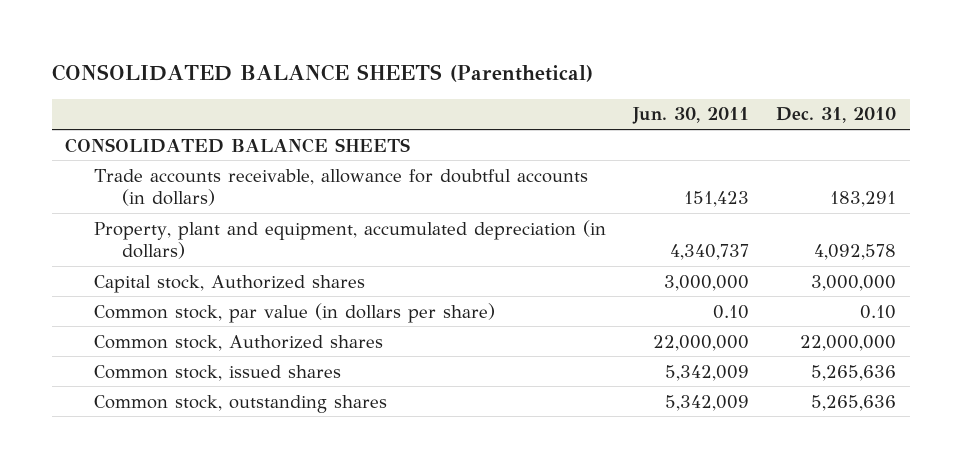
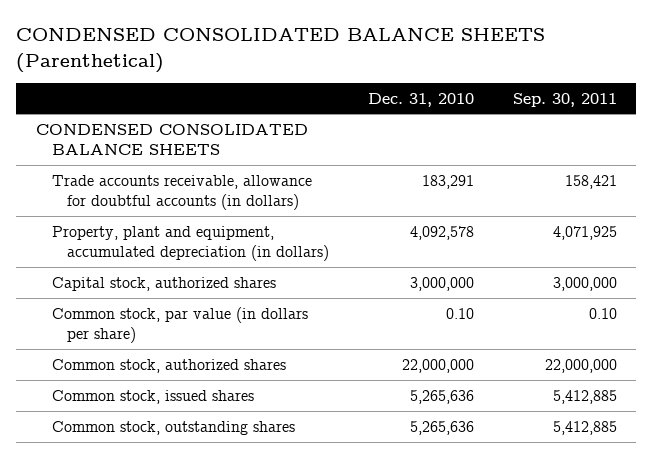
- CONSOLIDATED BALANCE SHEETS (Parenthetical)
+ CONDENSED CONSOLIDATED BALANCE SHEETS (Parenthetical)
- | Jun. 30, 2011 | Dec. 31, 2010
+ | Dec. 31, 2010 | Sep. 30, 2011
- CONSOLIDATED BALANCE SHEETS
+ CONDENSED CONSOLIDATED BALANCE SHEETS
- Capital stock, Authorized shares | 3,000,000 | 3,000,000
+ Capital stock, authorized shares | 3,000,000 | 3,000,000
- Common stock, Authorized shares | 22,000,000 | 22,000,000
+ Common stock, authorized shares | 22,000,000 | 22,000,000

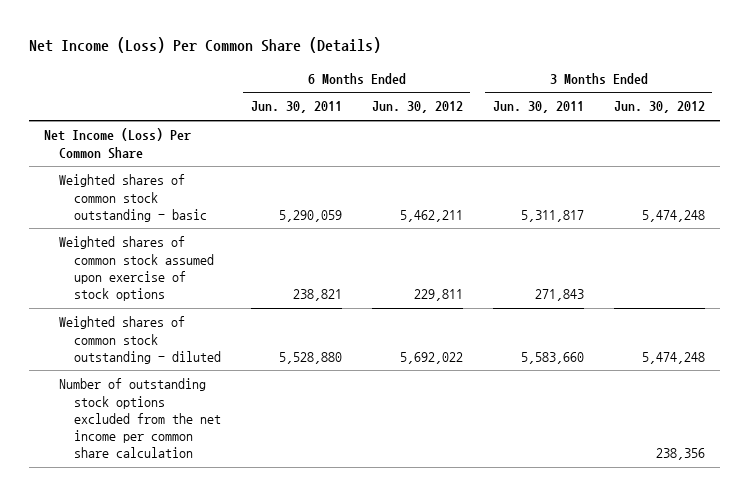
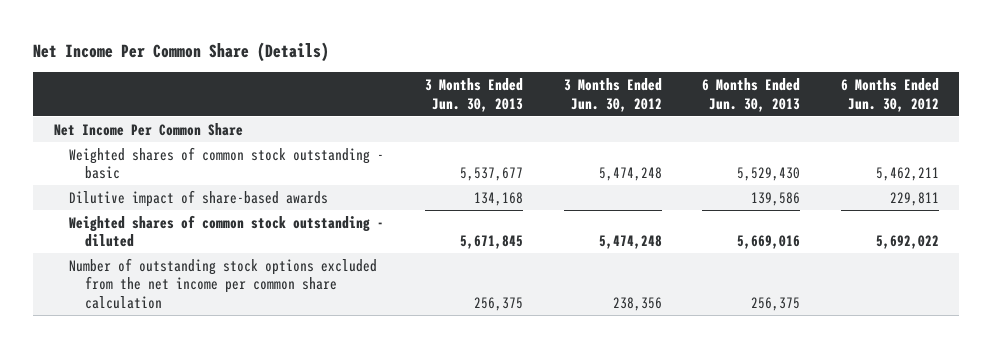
- Net Income (Loss) Per Common Share (Details)
+ Net Income Per Common Share (Details)
- | 6 Months Ended Jun. 30, 2011 | 6 Months Ended Jun. 30, 2012 | 3 Months Ended Jun. 30, 2011 | 3 Months Ended Jun. 30, 2012
+ | 3 Months Ended Jun. 30, 2013 | 3 Months Ended Jun. 30, 2012 | 6 Months Ended Jun. 30, 2013 | 6 Months Ended Jun. 30, 2012
- Net Income (Loss) Per Common Share
+ Net Income Per Common Share
- Weighted shares of common stock assumed upon exercise of stock options | 238,821 | 229,811 | 271,843 |
+ Dilutive impact of share-based awards | 134,168 | | 139,586 | 229,811

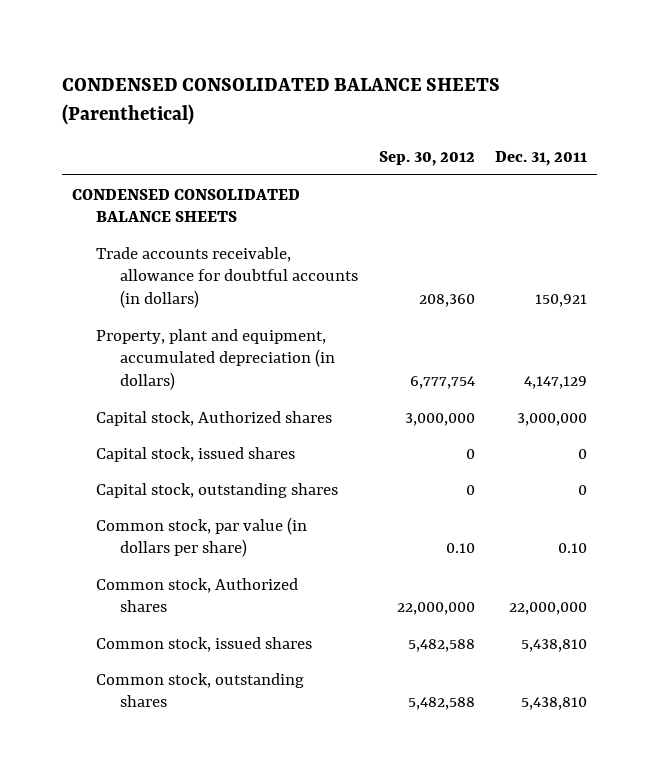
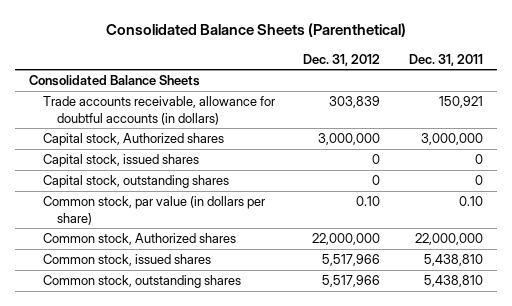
- CONDENSED CONSOLIDATED BALANCE SHEETS (Parenthetical)
+ Consolidated Balance Sheets (Parenthetical)
- | Sep. 30, 2012 | Dec. 31, 2011
+ | Dec. 31, 2012 | Dec. 31, 2011
- CONDENSED CONSOLIDATED BALANCE SHEETS
+ Consolidated Balance Sheets
- Property, plant and equipment, accumulated depreciation (in dollars) | 6,777,754 | 4,147,129

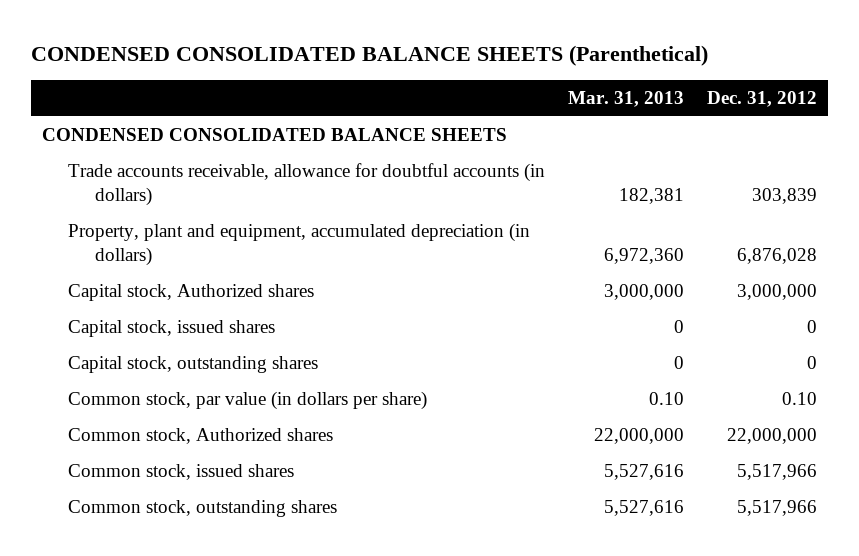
- Consolidated Balance Sheets (Parenthetical)
+ CONDENSED CONSOLIDATED BALANCE SHEETS (Parenthetical)
- | Dec. 31, 2012 | Dec. 31, 2011
+ | Mar. 31, 2013 | Dec. 31, 2012
- Consolidated Balance Sheets
+ CONDENSED CONSOLIDATED BALANCE SHEETS
+ Property, plant and equipment, accumulated depreciation (in dollars) | 6,972,360 | 6,876,028

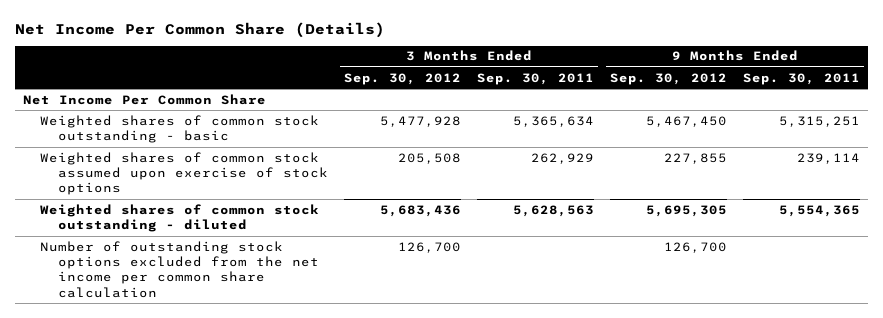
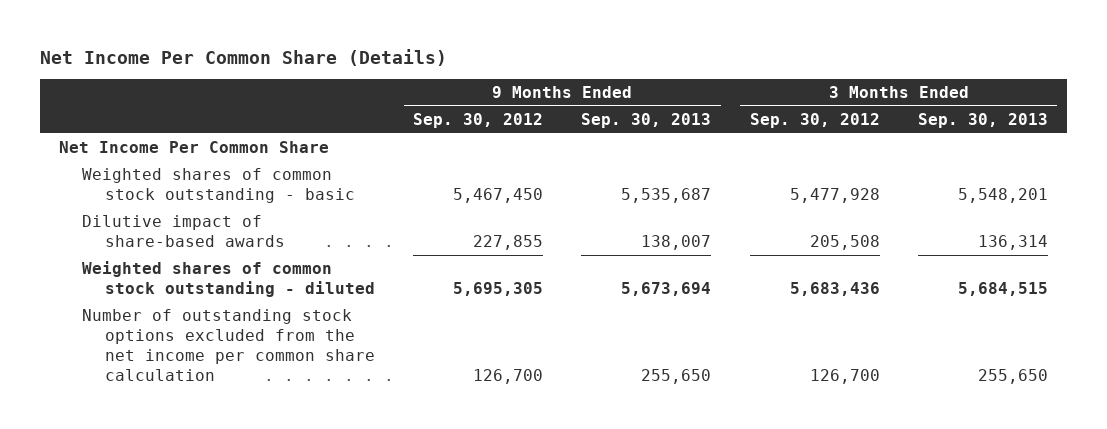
- | 3 Months Ended Sep. 30, 2012 | 3 Months Ended Sep. 30, 2011 | 9 Months Ended Sep. 30, 2012 | 9 Months Ended Sep. 30, 2011
+ | 9 Months Ended Sep. 30, 2012 | 9 Months Ended Sep. 30, 2013 | 3 Months Ended Sep. 30, 2012 | 3 Months Ended Sep. 30, 2013
- Weighted shares of common stock assumed upon exercise of stock options | 205,508 | 262,929 | 227,855 | 239,114
+ Dilutive impact of share-based awards | 227,855 | 138,007 | 205,508 | 136,314

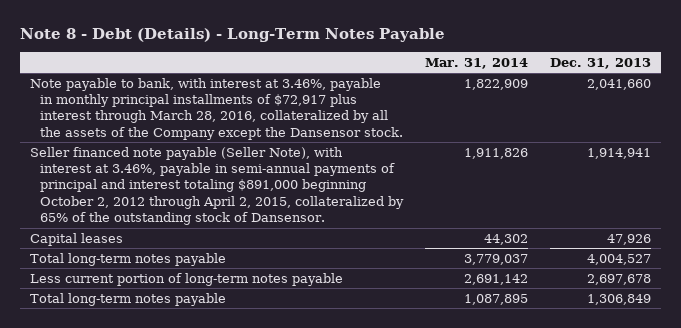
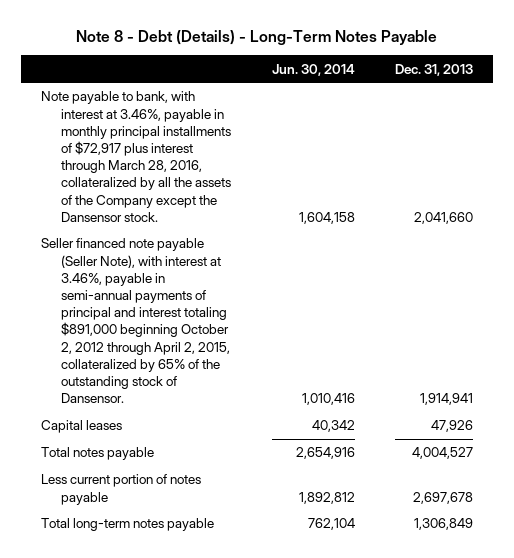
- | Mar. 31, 2014 | Dec. 31, 2013
+ | Jun. 30, 2014 | Dec. 31, 2013
- Total long-term notes payable | 3,779,037 | 4,004,527
- Less current portion of long-term notes payable | 2,691,142 | 2,697,678
+ Total notes payable | 2,654,916 | 4,004,527
+ Less current portion of notes payable | 1,892,812 | 2,697,678

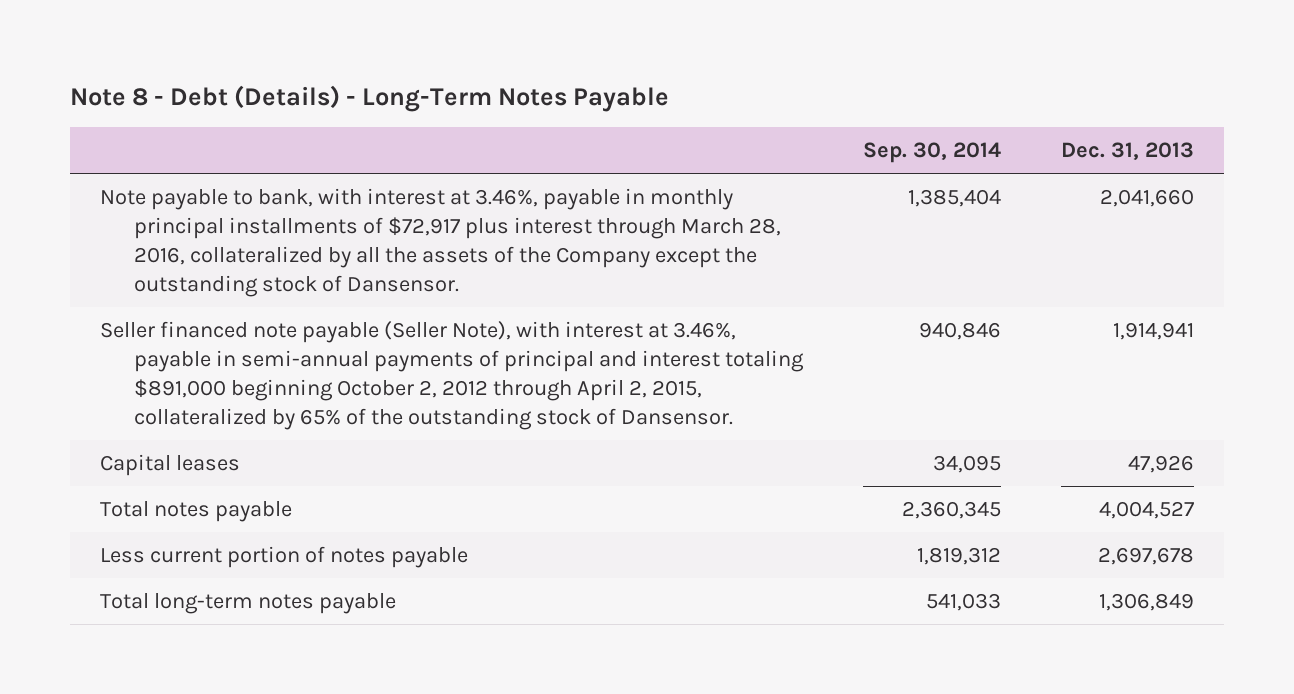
- | Jun. 30, 2014 | Dec. 31, 2013
+ | Sep. 30, 2014 | Dec. 31, 2013
- Note payable to bank, with interest at 3.46%, payable in monthly principal installments of $72,917 plus interest through March 28, 2016, collateralized by all the assets of the Company except the Dansensor stock. | 1,604,158 | 2,041,660
+ Note payable to bank, with interest at 3.46%, payable in monthly principal installments of $72,917 plus interest through March 28, 2016, collateralized by all the assets of the Company except the outstanding stock of Dansensor. | 1,385,404 | 2,041,660

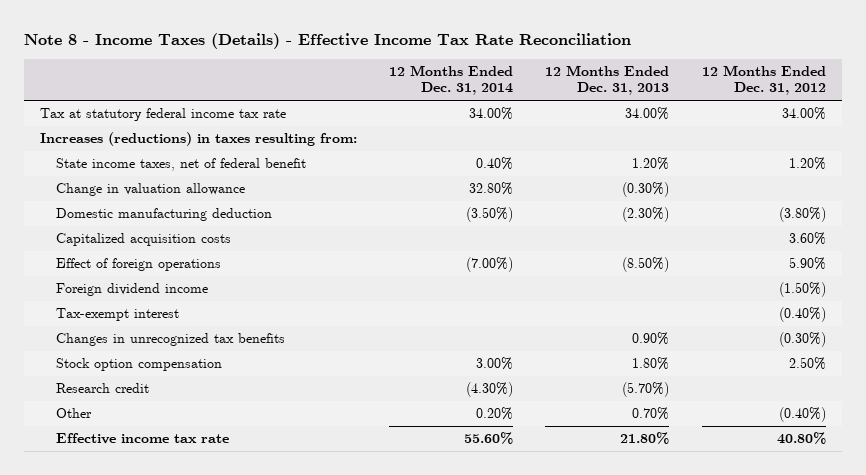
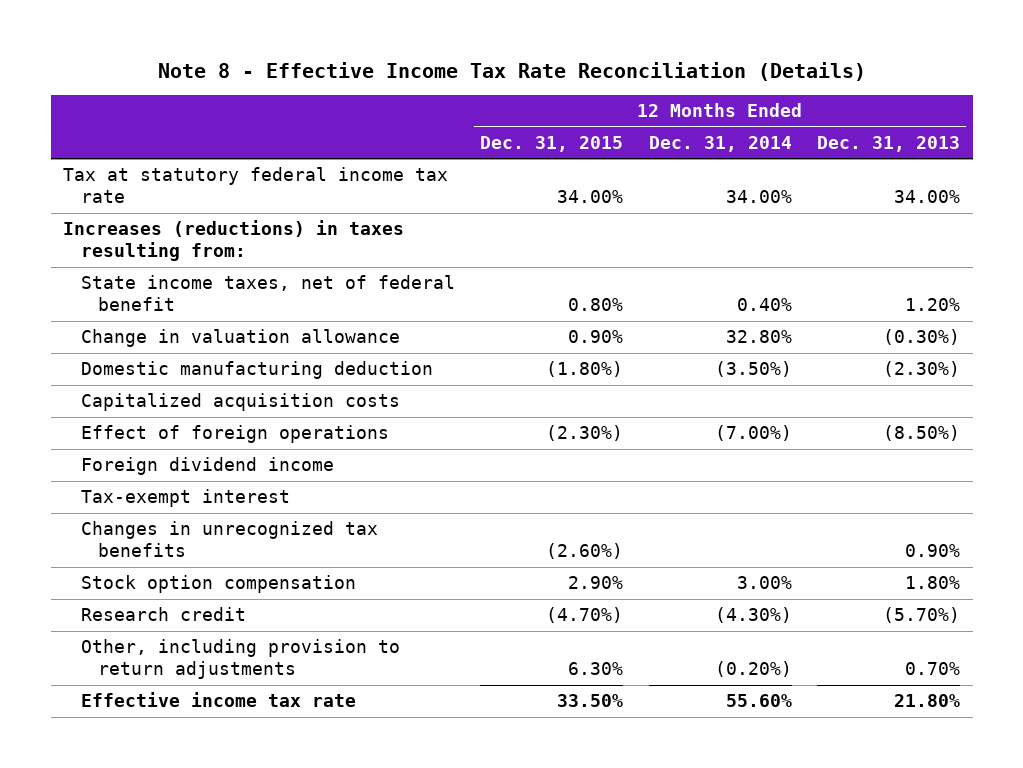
- Note 8 - Income Taxes (Details) - Effective Income Tax Rate Reconciliation
+ Note 8 - Effective Income Tax Rate Reconciliation (Details)
- | 12 Months Ended Dec. 31, 2014 | 12 Months Ended Dec. 31, 2013 | 12 Months Ended Dec. 31, 2012
+ | 12 Months Ended Dec. 31, 2015 | 12 Months Ended Dec. 31, 2014 | 12 Months Ended Dec. 31, 2013
- Other | 0.20% | 0.70% | (0.40%)
+ Other, including provision to return adjustments | 6.30% | (0.20%) | 0.70%

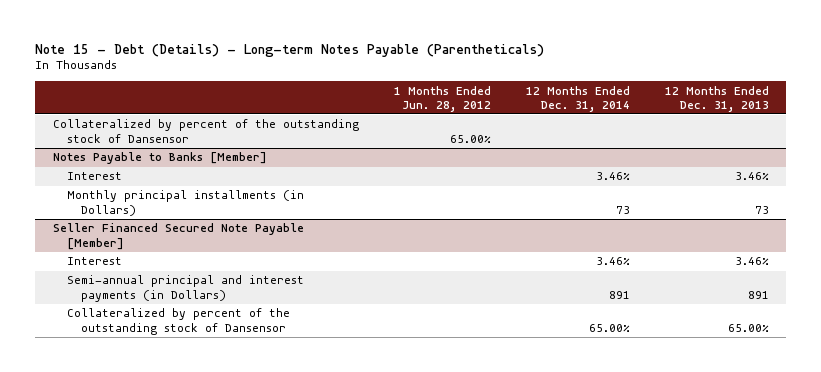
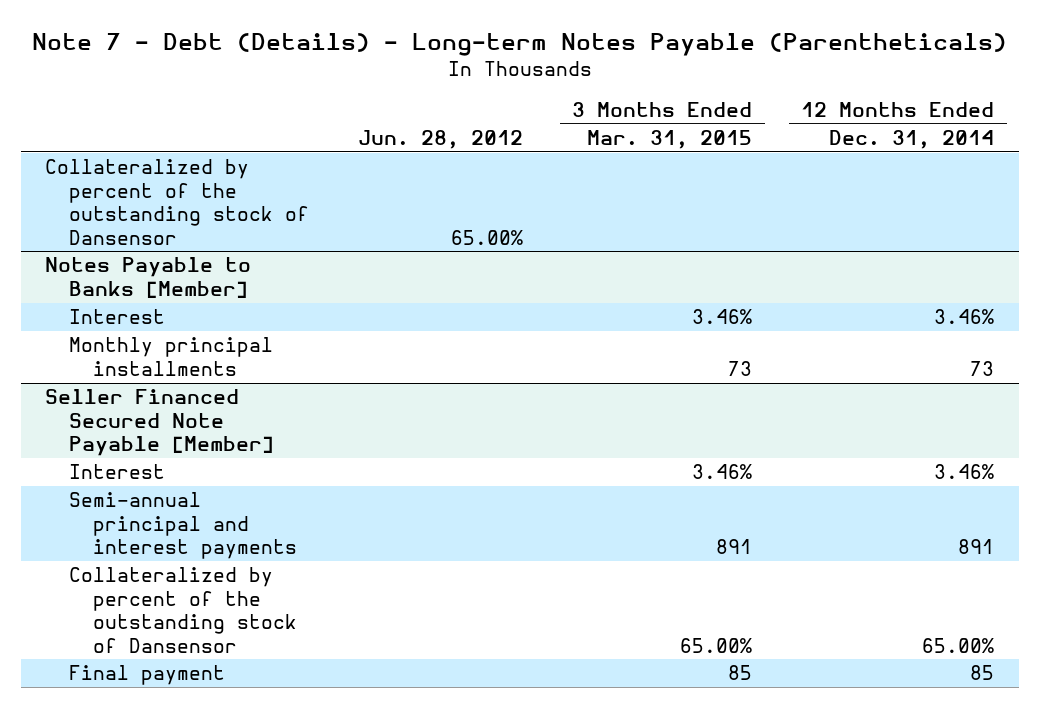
- Note 15 - Debt (Details) - Long-term Notes Payable (Parentheticals)
+ Note 7 - Debt (Details) - Long-term Notes Payable (Parentheticals)
- | 1 Months Ended Jun. 28, 2012 | 12 Months Ended Dec. 31, 2014 | 12 Months Ended Dec. 31, 2013
+ | Jun. 28, 2012 | 3 Months Ended Mar. 31, 2015 | 12 Months Ended Dec. 31, 2014
@ Notes Payable to Banks [Member]
- Monthly principal installments (in Dollars) | | 73 | 73
+ Monthly principal installments | | 73 | 73
@ Seller Financed Secured Note Payable [Member]
- Semi-annual principal and interest payments (in Dollars) | | 891 | 891
+ Semi-annual principal and interest payments | | 891 | 891
+ Final payment | | 85 | 85

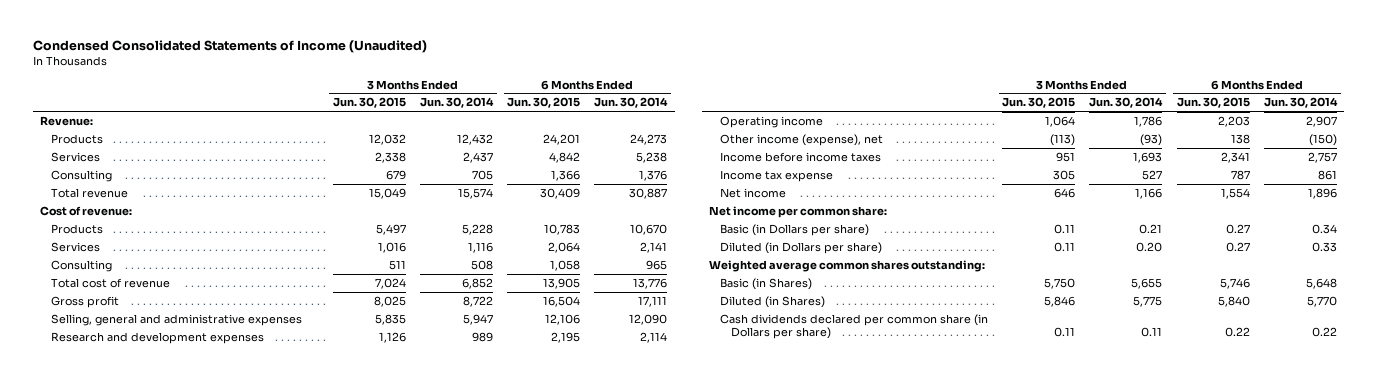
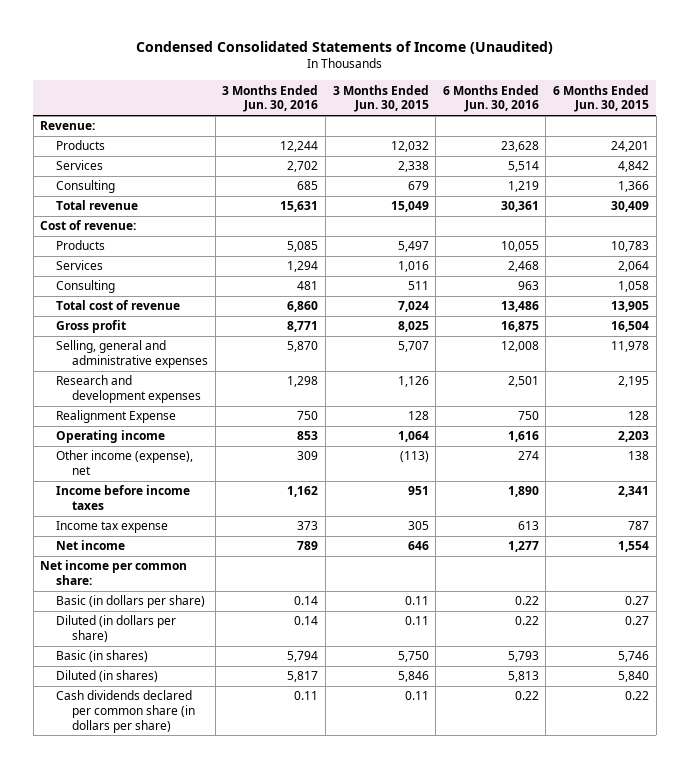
- | 3 Months Ended Jun. 30, 2015 | 3 Months Ended Jun. 30, 2014 | 6 Months Ended Jun. 30, 2015 | 6 Months Ended Jun. 30, 2014
+ | 3 Months Ended Jun. 30, 2016 | 3 Months Ended Jun. 30, 2015 | 6 Months Ended Jun. 30, 2016 | 6 Months Ended Jun. 30, 2015
- Selling, general and administrative expenses | 5,835 | 5,947 | 12,106 | 12,090
+ Selling, general and administrative expenses | 5,870 | 5,707 | 12,008 | 11,978
+ Realignment Expense | 750 | 128 | 750 | 128
- Basic (in Dollars per share) | 0.11 | 0.21 | 0.27 | 0.34
- Diluted (in Dollars per share) | 0.11 | 0.20 | 0.27 | 0.33
- Weighted average common shares outstanding:
- Basic (in Shares) | 5,750 | 5,655 | 5,746 | 5,648
- Diluted (in Shares) | 5,846 | 5,775 | 5,840 | 5,770
- Cash dividends declared per common share (in Dollars per share) | 0.11 | 0.11 | 0.22 | 0.22
+ Basic (in dollars per share) | 0.14 | 0.11 | 0.22 | 0.27
+ Diluted (in dollars per share) | 0.14 | 0.11 | 0.22 | 0.27
+ Basic (in shares) | 5,794 | 5,750 | 5,793 | 5,746
+ Diluted (in shares) | 5,817 | 5,846 | 5,813 | 5,840
+ Cash dividends declared per common share (in dollars per share) | 0.11 | 0.11 | 0.22 | 0.22

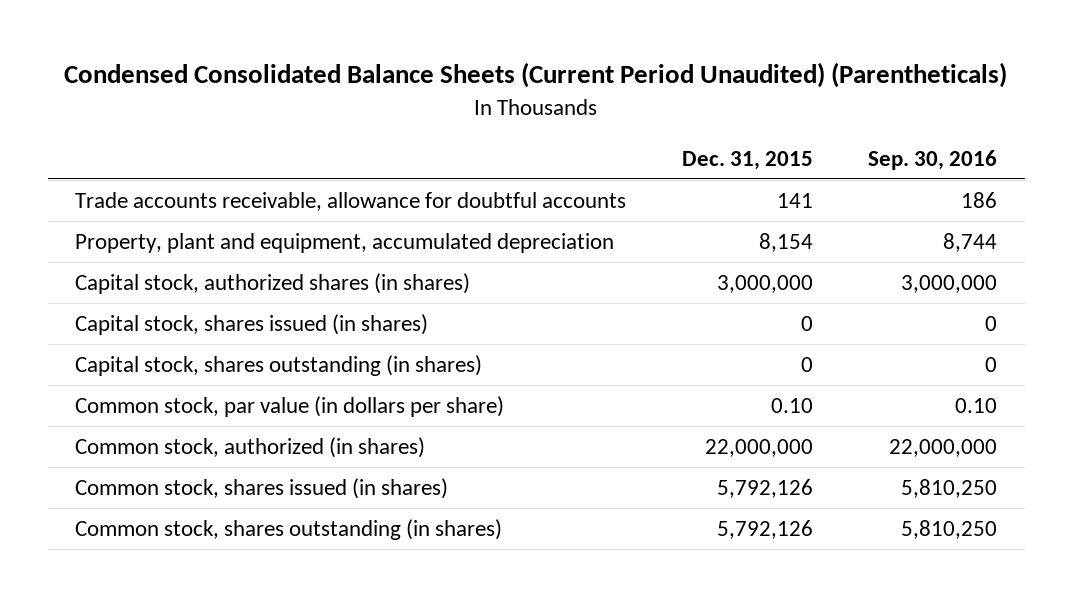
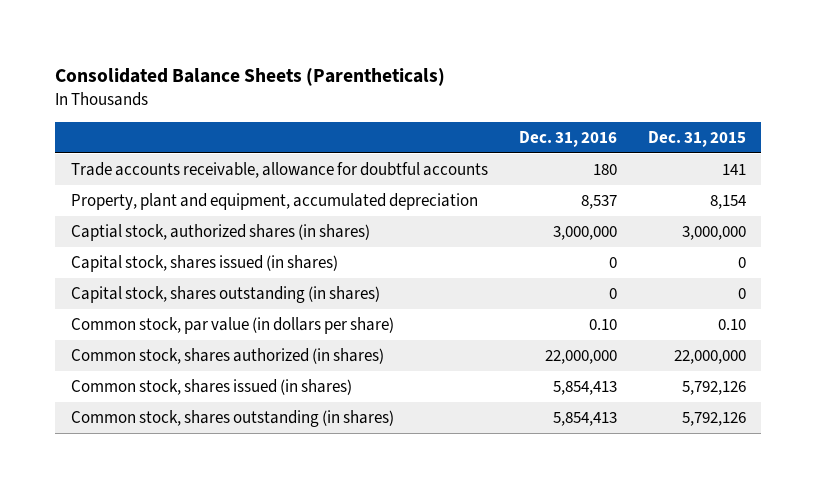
- Condensed Consolidated Balance Sheets (Current Period Unaudited) (Parentheticals)
+ Consolidated Balance Sheets (Parentheticals)
- | Dec. 31, 2015 | Sep. 30, 2016
+ | Dec. 31, 2016 | Dec. 31, 2015
- Capital stock, authorized shares (in shares) | 3,000,000 | 3,000,000
+ Captial stock, authorized shares (in shares) | 3,000,000 | 3,000,000
- Common stock, authorized (in shares) | 22,000,000 | 22,000,000
+ Common stock, shares authorized (in shares) | 22,000,000 | 22,000,000

